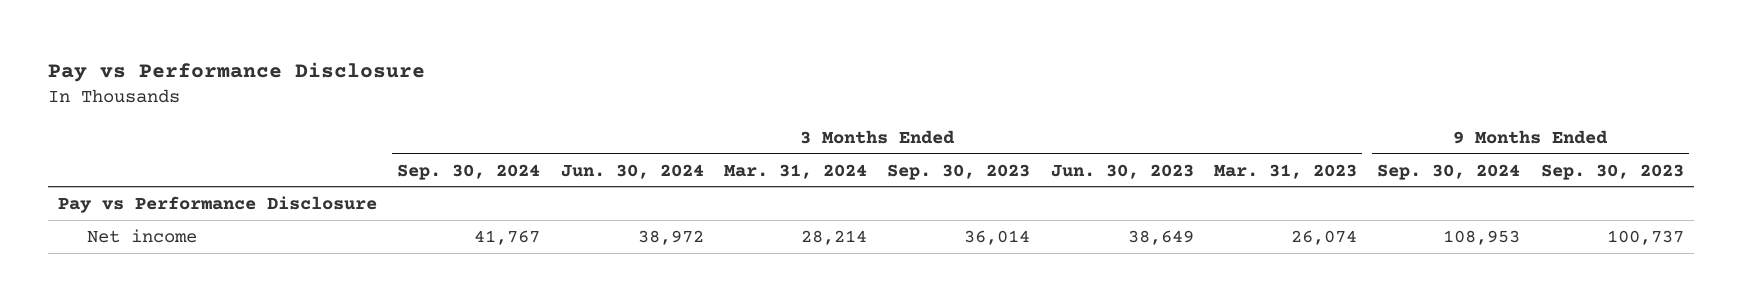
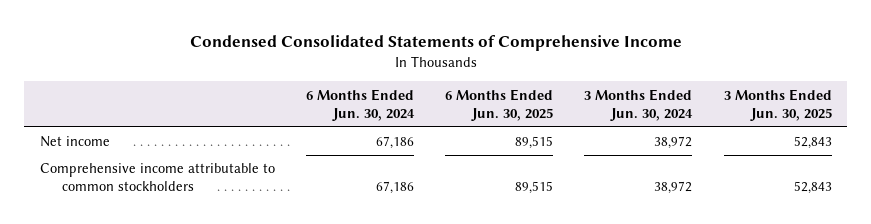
- Pay vs Performance Disclosure
+ Condensed Consolidated Statements of Comprehensive Income
- | 3 Months Ended Sep. 30, 2024 | 3 Months Ended Jun. 30, 2024 | 3 Months Ended Mar. 31, 2024 | 3 Months Ended Sep. 30, 2023 | 3 Months Ended Jun. 30, 2023 | 3 Months Ended Mar. 31, 2023 | 9 Months Ended Sep. 30, 2024 | 9 Months Ended Sep. 30, 2023
+ | 6 Months Ended Jun. 30, 2024 | 6 Months Ended Jun. 30, 2025 | 3 Months Ended Jun. 30, 2024 | 3 Months Ended Jun. 30, 2025
- Pay vs Performance Disclosure
+ Comprehensive income attributable to common stockholders | 67,186 | 89,515 | 38,972 | 52,843

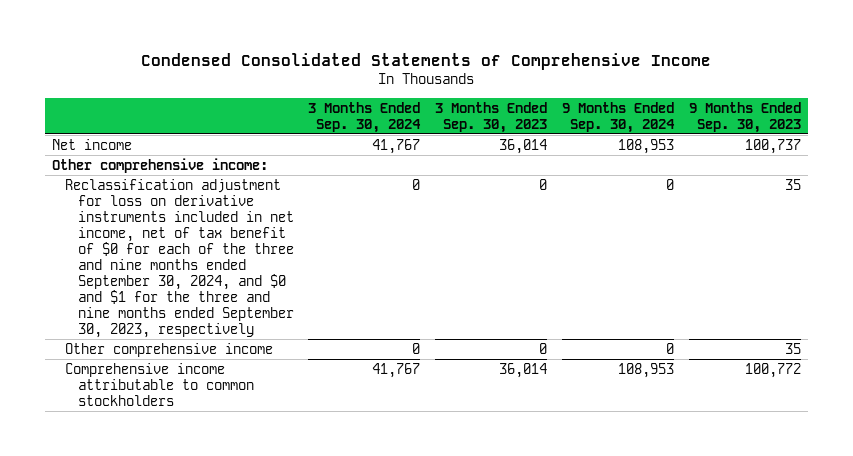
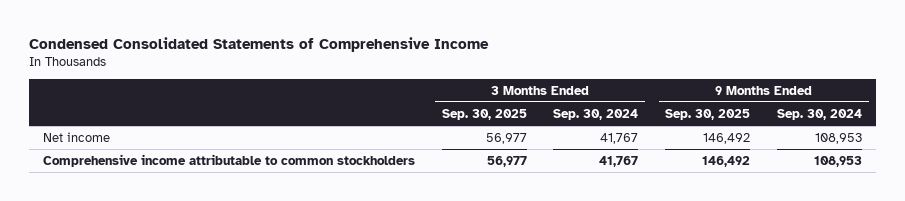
- | 3 Months Ended Sep. 30, 2024 | 3 Months Ended Sep. 30, 2023 | 9 Months Ended Sep. 30, 2024 | 9 Months Ended Sep. 30, 2023
+ | 3 Months Ended Sep. 30, 2025 | 3 Months Ended Sep. 30, 2024 | 9 Months Ended Sep. 30, 2025 | 9 Months Ended Sep. 30, 2024
- Other comprehensive income:
- Reclassification adjustment for loss on derivative instruments included in net income, net of tax benefit of $0 for each of the three and nine months ended September 30, 2024, and $0 and $1 for the three and nine months ended September 30, 2023, respectively | 0 | 0 | 0 | 35
- Other comprehensive income | 0 | 0 | 0 | 35

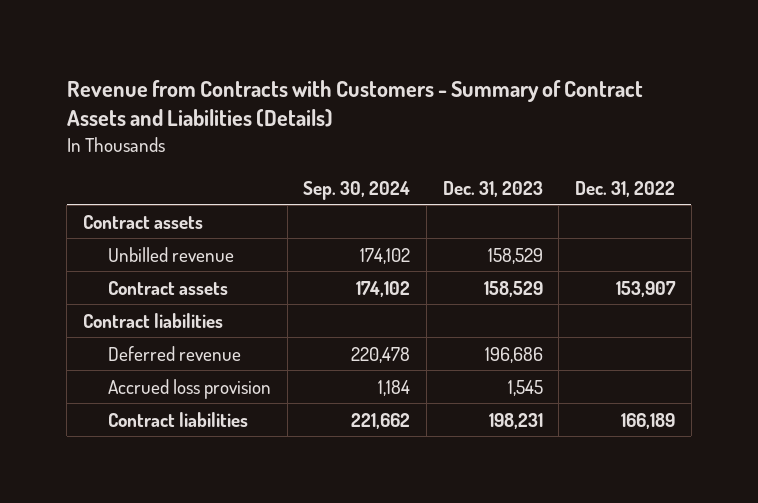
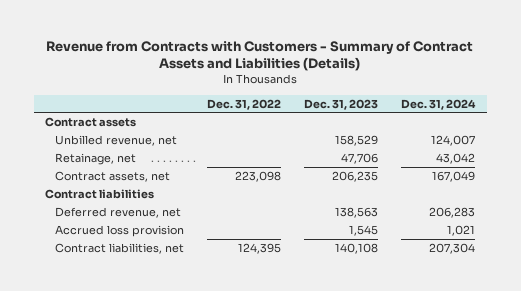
- | Sep. 30, 2024 | Dec. 31, 2023 | Dec. 31, 2022
+ | Dec. 31, 2022 | Dec. 31, 2023 | Dec. 31, 2024
- Unbilled revenue | 174,102 | 158,529 |
- Contract assets | 174,102 | 158,529 | 153,907
+ Unbilled revenue, net | | 158,529 | 124,007
+ Retainage, net | | 47,706 | 43,042
+ Contract assets, net | 223,098 | 206,235 | 167,049
- Deferred revenue | 220,478 | 196,686 |
+ Deferred revenue, net | | 138,563 | 206,283
- Contract liabilities | 221,662 | 198,231 | 166,189
+ Contract liabilities, net | 124,395 | 140,108 | 207,304

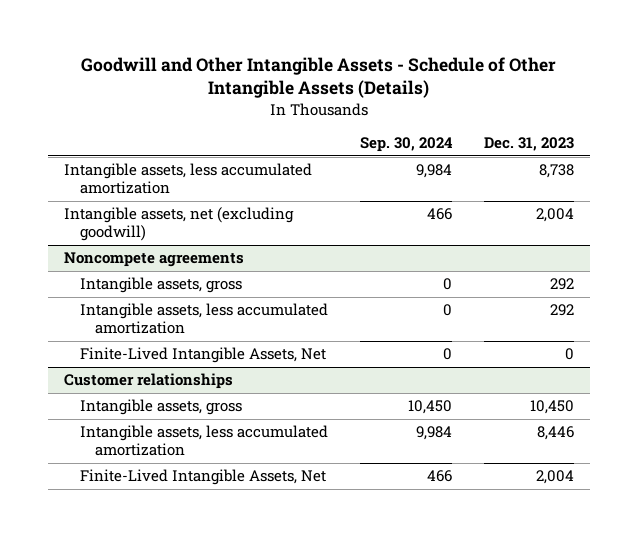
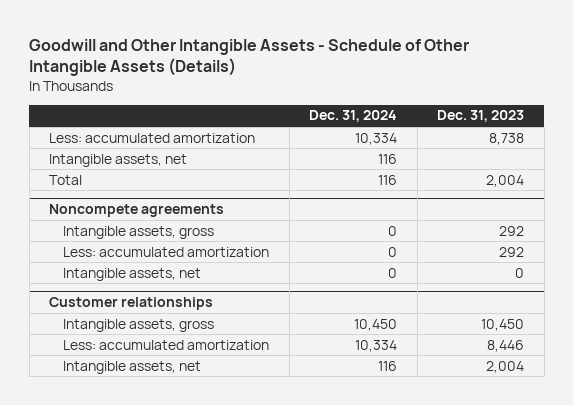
- | Sep. 30, 2024 | Dec. 31, 2023
+ | Dec. 31, 2024 | Dec. 31, 2023
- Intangible assets, less accumulated amortization | 9,984 | 8,738
- Intangible assets, net (excluding goodwill) | 466 | 2,004
+ Less: accumulated amortization | 10,334 | 8,738
+ Intangible assets, net | 116 |
+ Total | 116 | 2,004
@ Noncompete agreements
- Intangible assets, less accumulated amortization | 0 | 292
- Finite-Lived Intangible Assets, Net | 0 | 0
+ Less: accumulated amortization | 0 | 292
+ Intangible assets, net | 0 | 0
@ Customer relationships
- Intangible assets, less accumulated amortization | 9,984 | 8,446
- Finite-Lived Intangible Assets, Net | 466 | 2,004
+ Less: accumulated amortization | 10,334 | 8,446
+ Intangible assets, net | 116 | 2,004

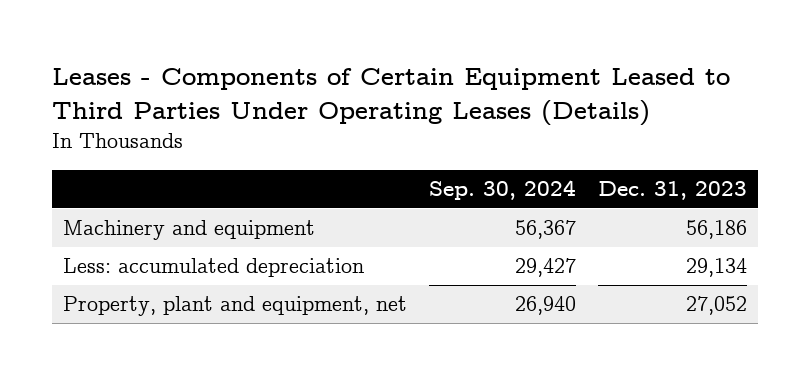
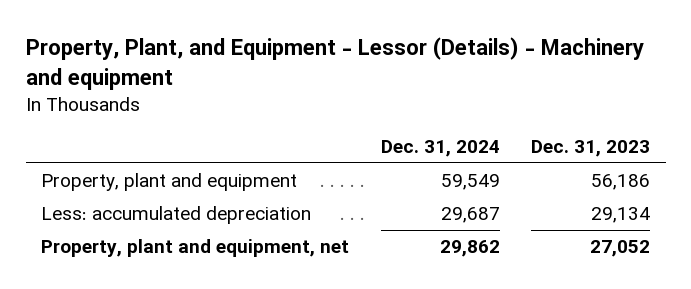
- Leases - Components of Certain Equipment Leased to Third Parties Under Operating Leases (Details)
+ Property, Plant, and Equipment - Lessor (Details) - Machinery and equipment
- | Sep. 30, 2024 | Dec. 31, 2023
+ | Dec. 31, 2024 | Dec. 31, 2023
- Machinery and equipment | 56,367 | 56,186
+ Property, plant and equipment | 59,549 | 56,186

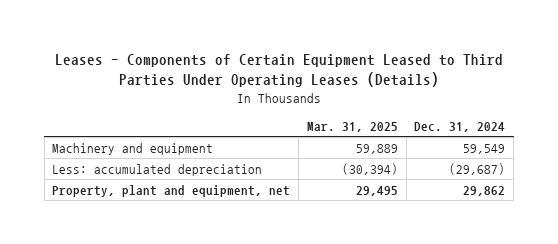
- Property, Plant, and Equipment - Lessor (Details) - Machinery and equipment
+ Leases - Components of Certain Equipment Leased to Third Parties Under Operating Leases (Details)
- | Dec. 31, 2024 | Dec. 31, 2023
+ | Mar. 31, 2025 | Dec. 31, 2024
- Property, plant and equipment | 59,549 | 56,186
- Less: accumulated depreciation | 29,687 | 29,134
+ Machinery and equipment | 59,889 | 59,549
+ Less: accumulated depreciation | (30,394) | (29,687)

